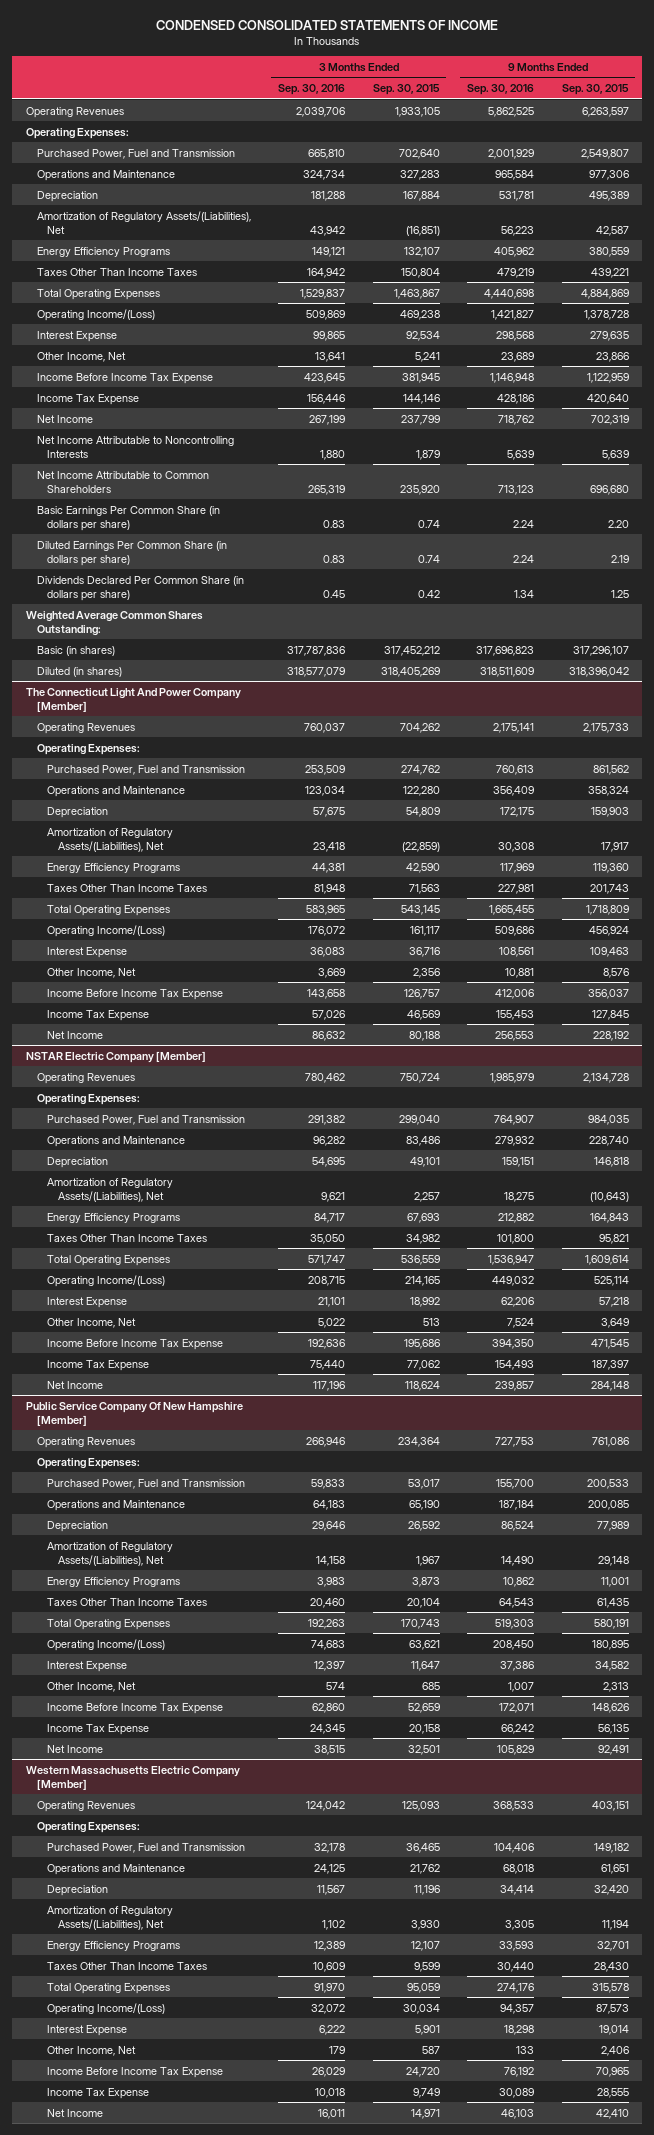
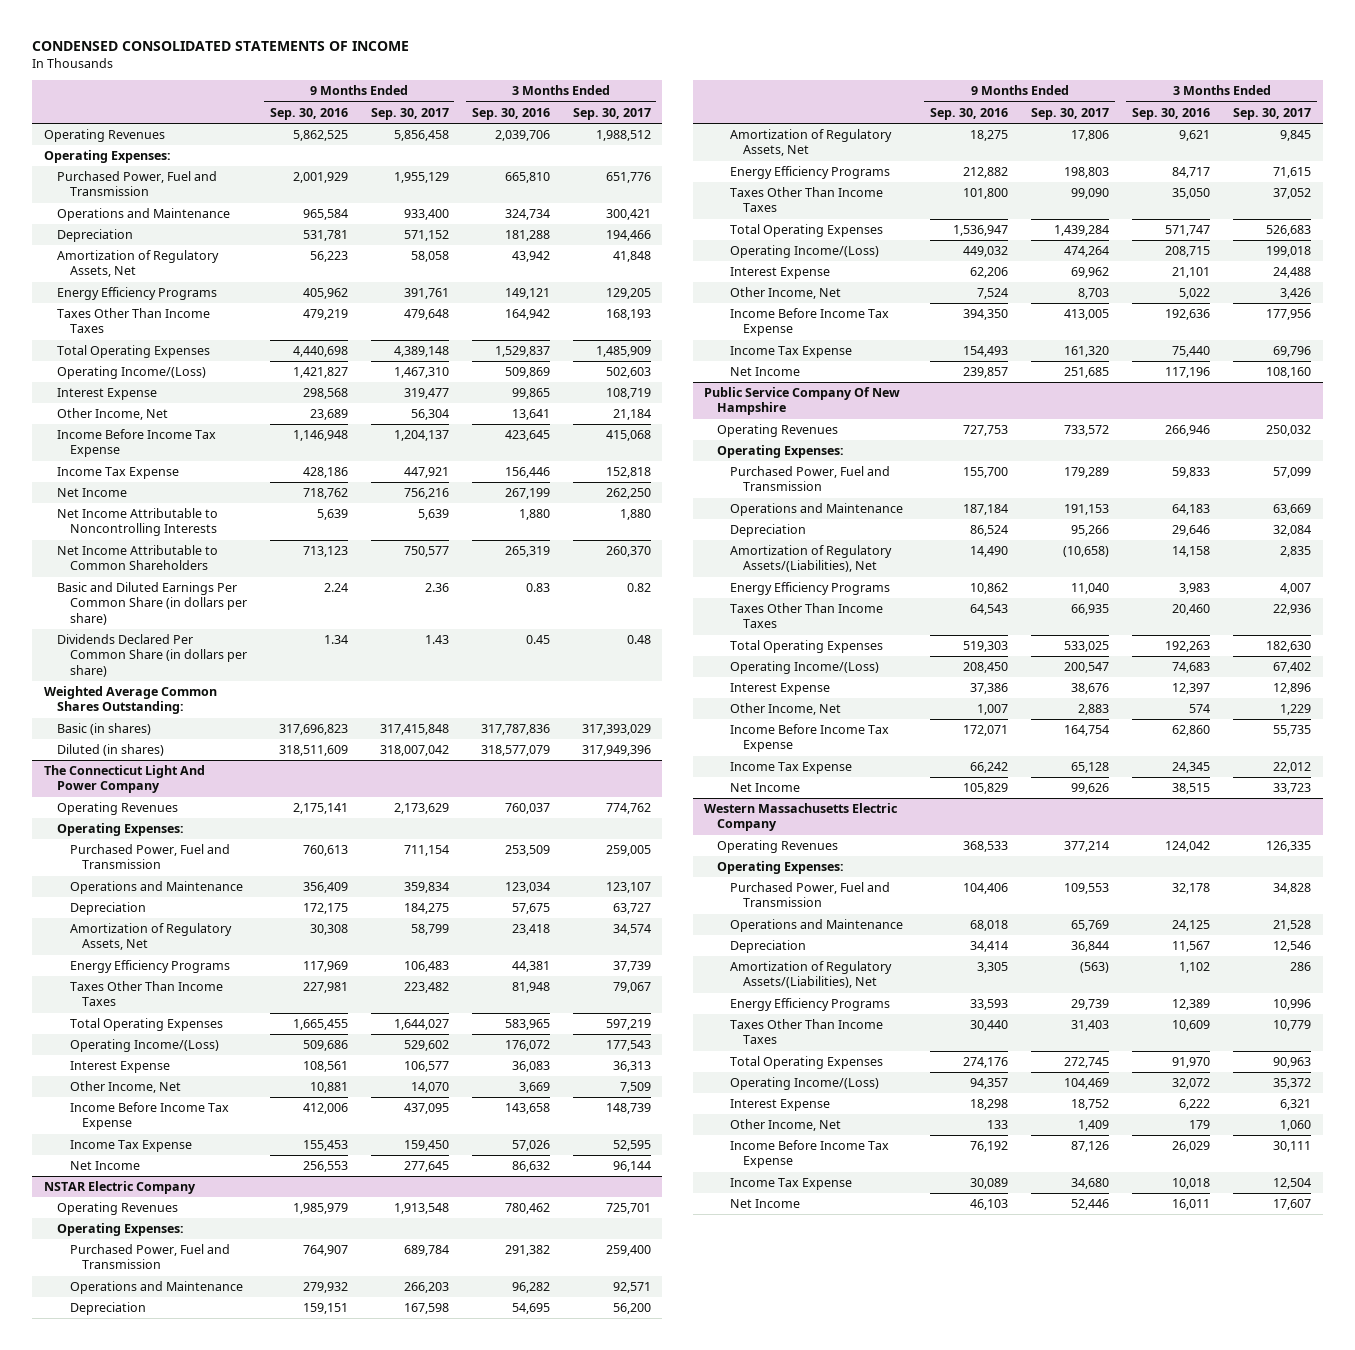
- | 3 Months Ended Sep. 30, 2016 | 3 Months Ended Sep. 30, 2015 | 9 Months Ended Sep. 30, 2016 | 9 Months Ended Sep. 30, 2015
+ | 9 Months Ended Sep. 30, 2016 | 9 Months Ended Sep. 30, 2017 | 3 Months Ended Sep. 30, 2016 | 3 Months Ended Sep. 30, 2017
- Amortization of Regulatory Assets/(Liabilities), Net | 43,942 | (16,851) | 56,223 | 42,587
+ Amortization of Regulatory Assets, Net | 56,223 | 58,058 | 43,942 | 41,848
- Basic Earnings Per Common Share (in dollars per share) | 0.83 | 0.74 | 2.24 | 2.20
- Diluted Earnings Per Common Share (in dollars per share) | 0.83 | 0.74 | 2.24 | 2.19
+ Basic and Diluted Earnings Per Common Share (in dollars per share) | 2.24 | 2.36 | 0.83 | 0.82
- The Connecticut Light And Power Company [Member]
+ The Connecticut Light And Power Company
- Amortization of Regulatory Assets/(Liabilities), Net | 23,418 | (22,859) | 30,308 | 17,917
+ Amortization of Regulatory Assets, Net | 30,308 | 58,799 | 23,418 | 34,574
- NSTAR Electric Company [Member]
+ NSTAR Electric Company
- Amortization of Regulatory Assets/(Liabilities), Net | 9,621 | 2,257 | 18,275 | (10,643)
+ Amortization of Regulatory Assets, Net | 18,275 | 17,806 | 9,621 | 9,845
- Public Service Company Of New Hampshire [Member]
+ Public Service Company Of New Hampshire
- Western Massachusetts Electric Company [Member]
+ Western Massachusetts Electric Company

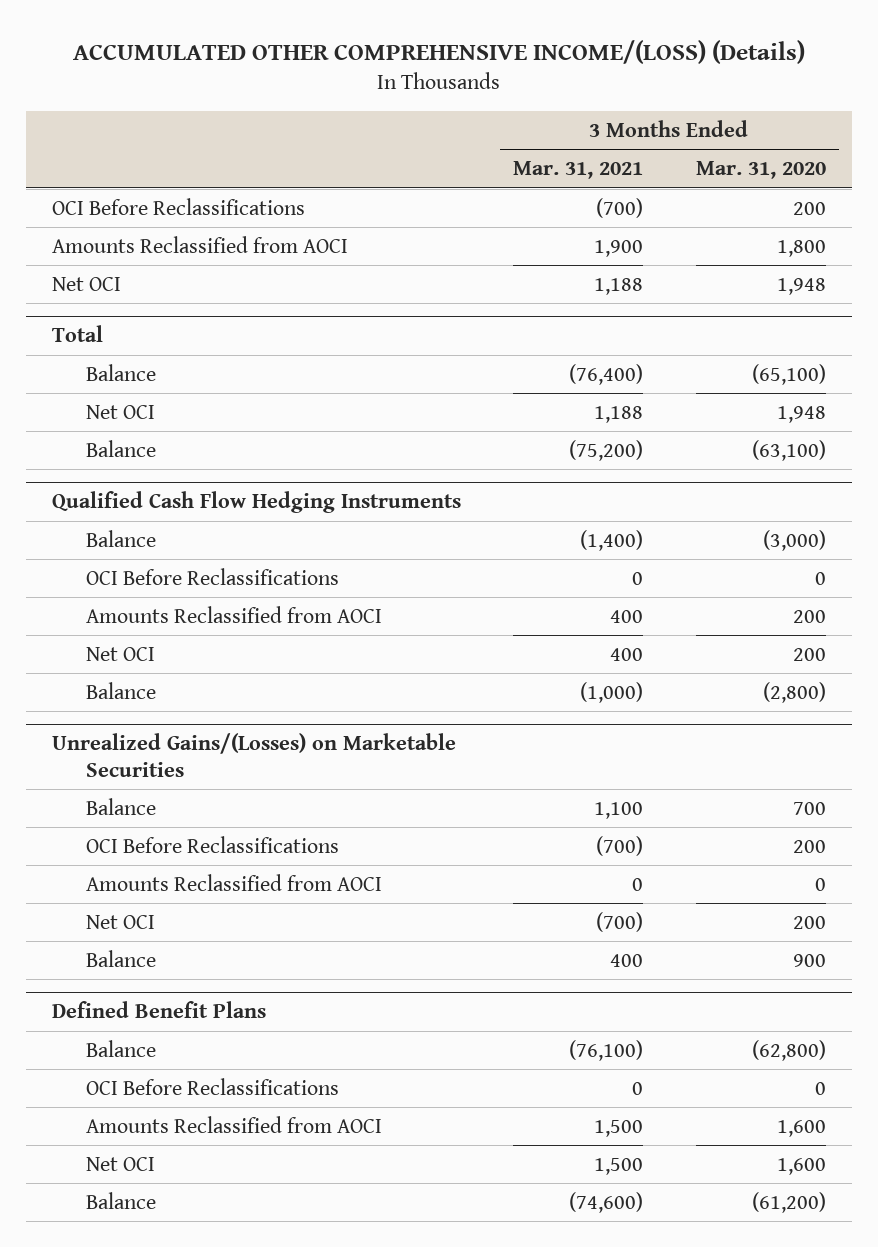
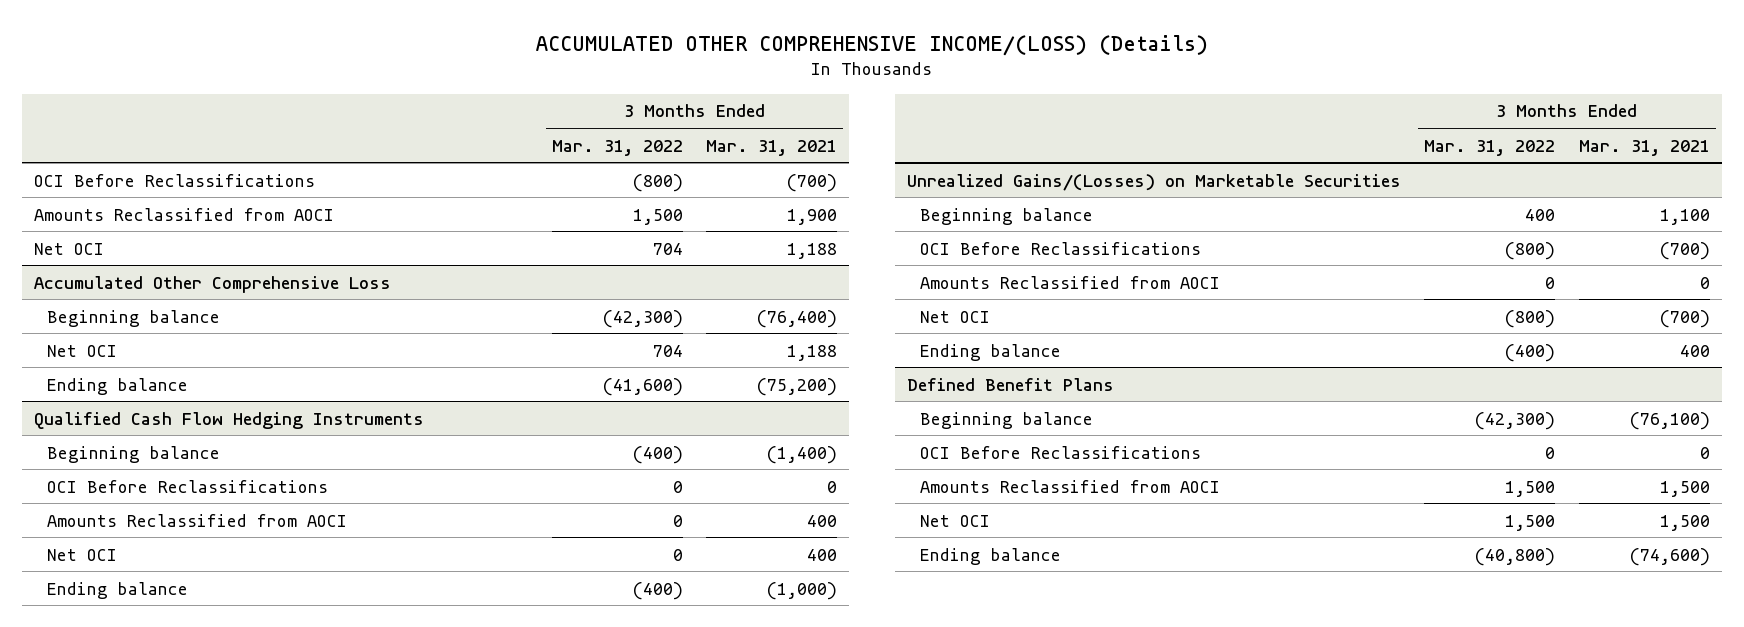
- | 3 Months Ended Mar. 31, 2021 | 3 Months Ended Mar. 31, 2020
+ | 3 Months Ended Mar. 31, 2022 | 3 Months Ended Mar. 31, 2021
- Total
- Balance | (76,400) | (65,100)
+ Accumulated Other Comprehensive Loss
+ Beginning balance | (42,300) | (76,400)
- Balance | (75,200) | (63,100)
+ Ending balance | (41,600) | (75,200)
@ Qualified Cash Flow Hedging Instruments
- Balance | (1,400) | (3,000)
+ Beginning balance | (400) | (1,400)
- Balance | (1,000) | (2,800)
+ Ending balance | (400) | (1,000)
@ Unrealized Gains/(Losses) on Marketable Securities
- Balance | 1,100 | 700
+ Beginning balance | 400 | 1,100
- Balance | 400 | 900
+ Ending balance | (400) | 400
@ Defined Benefit Plans
- Balance | (76,100) | (62,800)
+ Beginning balance | (42,300) | (76,100)
- Balance | (74,600) | (61,200)
+ Ending balance | (40,800) | (74,600)

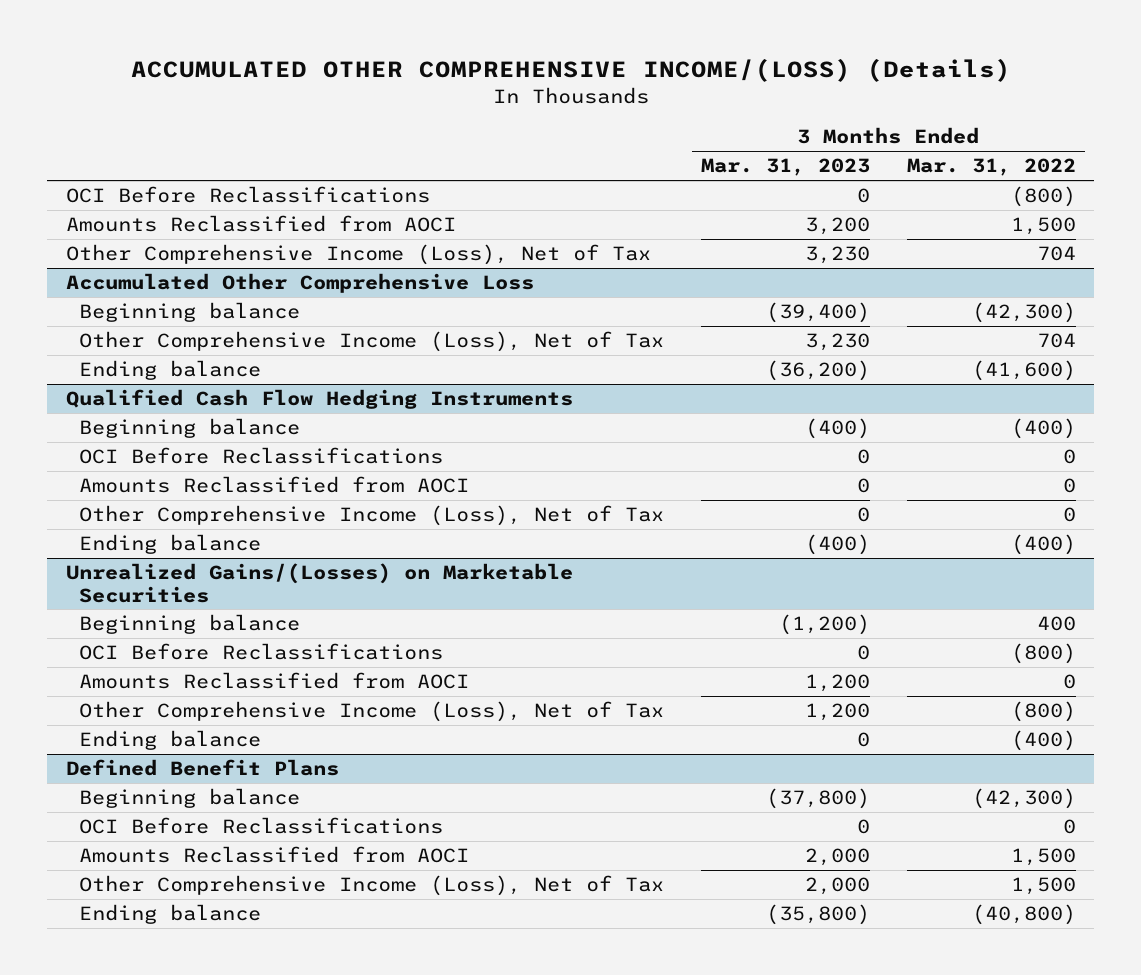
- | 3 Months Ended Mar. 31, 2022 | 3 Months Ended Mar. 31, 2021
+ | 3 Months Ended Mar. 31, 2023 | 3 Months Ended Mar. 31, 2022
- Net OCI | 704 | 1,188
+ Other Comprehensive Income (Loss), Net of Tax | 3,230 | 704
@ Accumulated Other Comprehensive Loss
- Net OCI | 704 | 1,188
+ Other Comprehensive Income (Loss), Net of Tax | 3,230 | 704
@ Qualified Cash Flow Hedging Instruments
- Net OCI | 0 | 400
+ Other Comprehensive Income (Loss), Net of Tax | 0 | 0
@ Unrealized Gains/(Losses) on Marketable Securities
- Net OCI | (800) | (700)
+ Other Comprehensive Income (Loss), Net of Tax | 1,200 | (800)
@ Defined Benefit Plans
- Net OCI | 1,500 | 1,500
+ Other Comprehensive Income (Loss), Net of Tax | 2,000 | 1,500

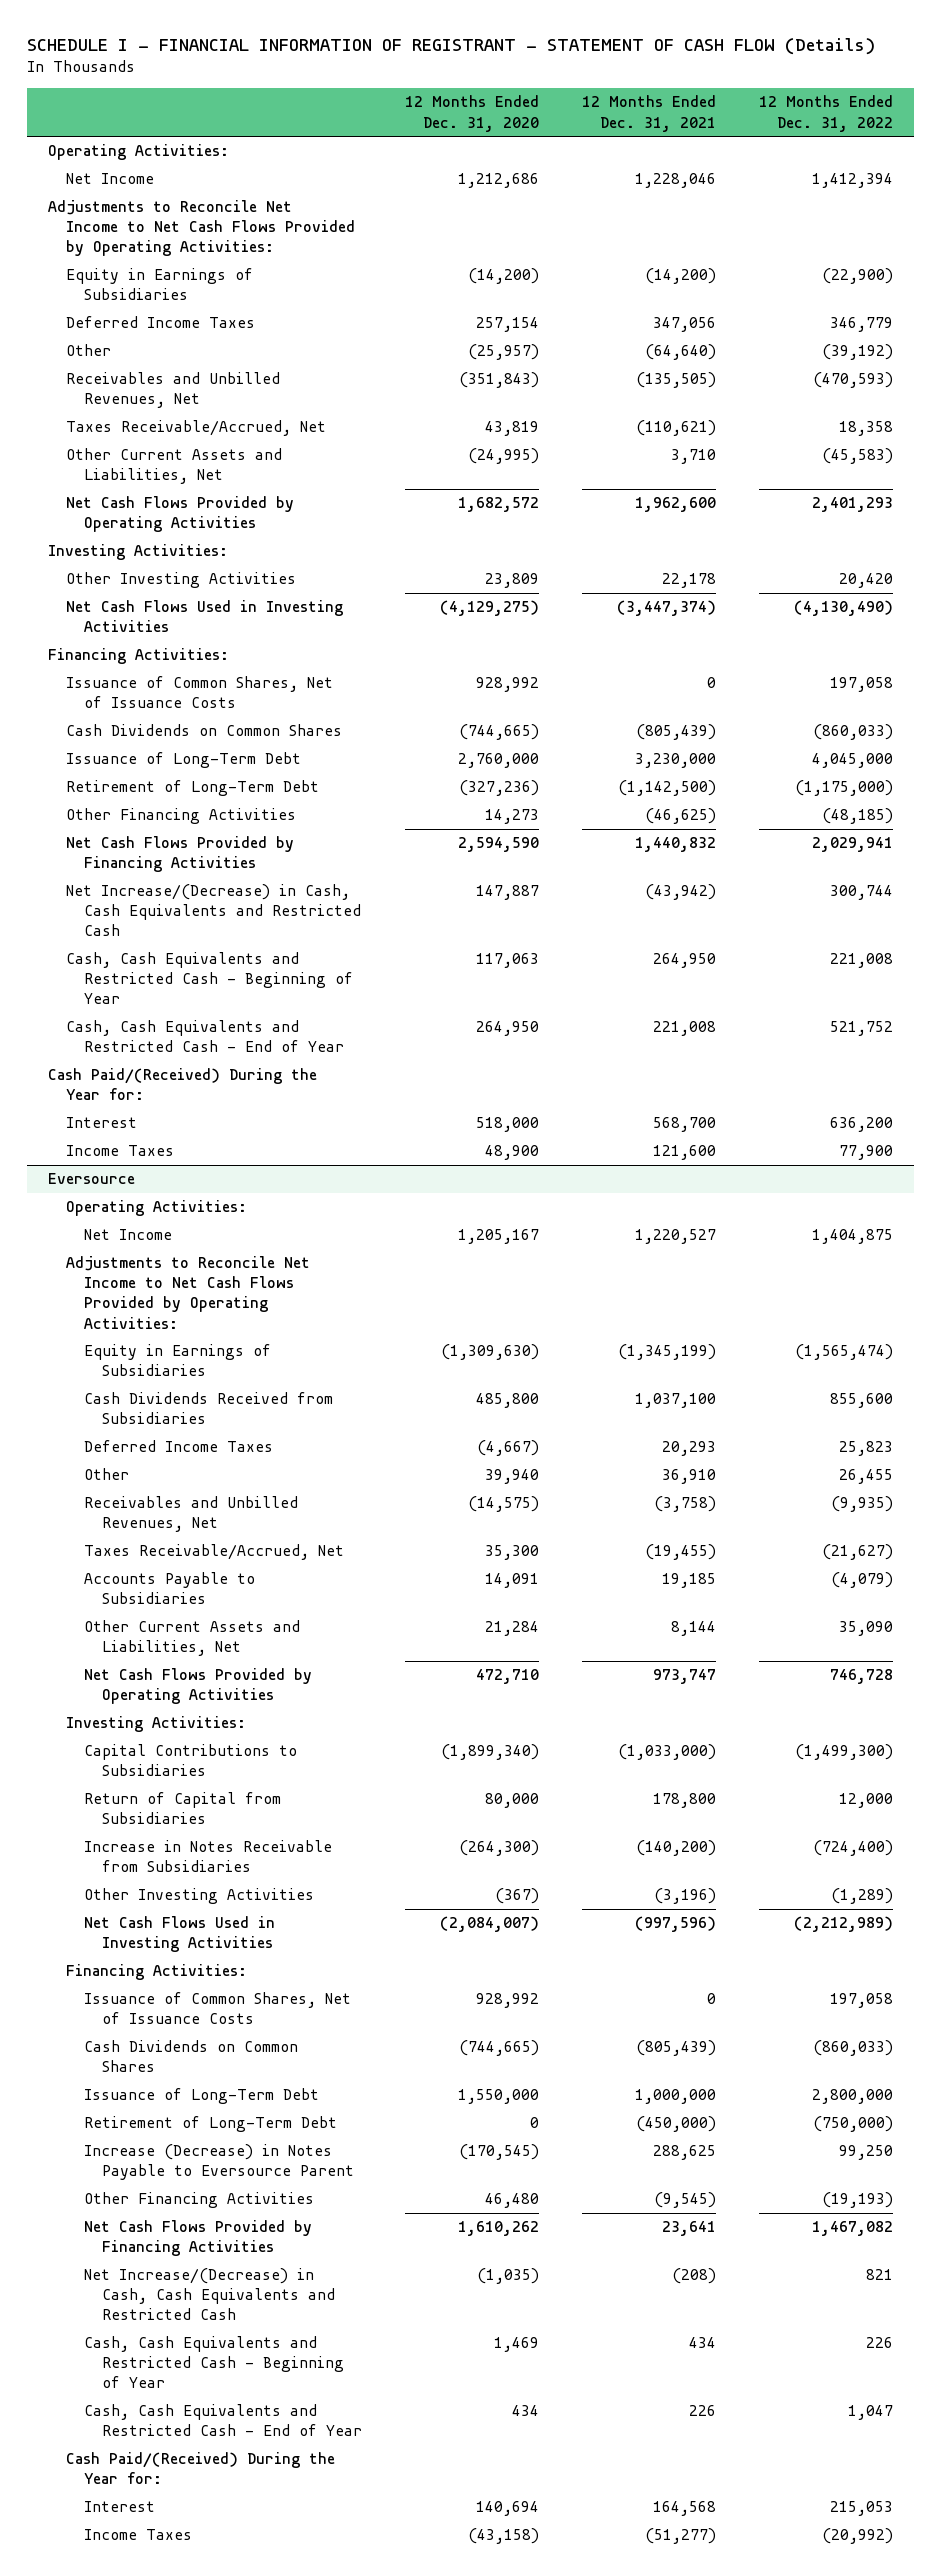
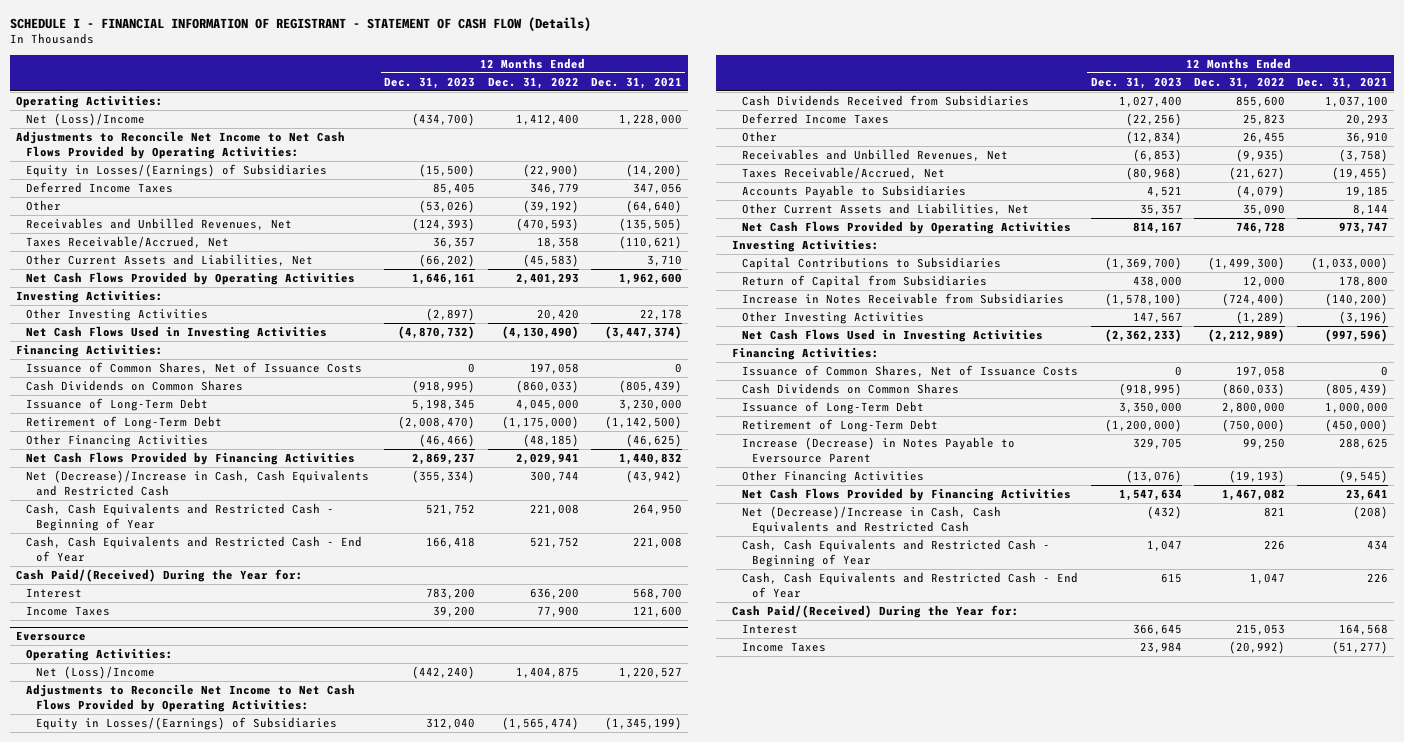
- | 12 Months Ended Dec. 31, 2020 | 12 Months Ended Dec. 31, 2021 | 12 Months Ended Dec. 31, 2022
+ | 12 Months Ended Dec. 31, 2023 | 12 Months Ended Dec. 31, 2022 | 12 Months Ended Dec. 31, 2021
- Net Income | 1,212,686 | 1,228,046 | 1,412,394
+ Net (Loss)/Income | (434,700) | 1,412,400 | 1,228,000
- Equity in Earnings of Subsidiaries | (14,200) | (14,200) | (22,900)
+ Equity in Losses/(Earnings) of Subsidiaries | (15,500) | (22,900) | (14,200)
- Net Increase/(Decrease) in Cash, Cash Equivalents and Restricted Cash | 147,887 | (43,942) | 300,744
+ Net (Decrease)/Increase in Cash, Cash Equivalents and Restricted Cash | (355,334) | 300,744 | (43,942)
@ Eversource
- Net Income | 1,205,167 | 1,220,527 | 1,404,875
+ Net (Loss)/Income | (442,240) | 1,404,875 | 1,220,527
- Equity in Earnings of Subsidiaries | (1,309,630) | (1,345,199) | (1,565,474)
+ Equity in Losses/(Earnings) of Subsidiaries | 312,040 | (1,565,474) | (1,345,199)
- Net Increase/(Decrease) in Cash, Cash Equivalents and Restricted Cash | (1,035) | (208) | 821
+ Net (Decrease)/Increase in Cash, Cash Equivalents and Restricted Cash | (432) | 821 | (208)

